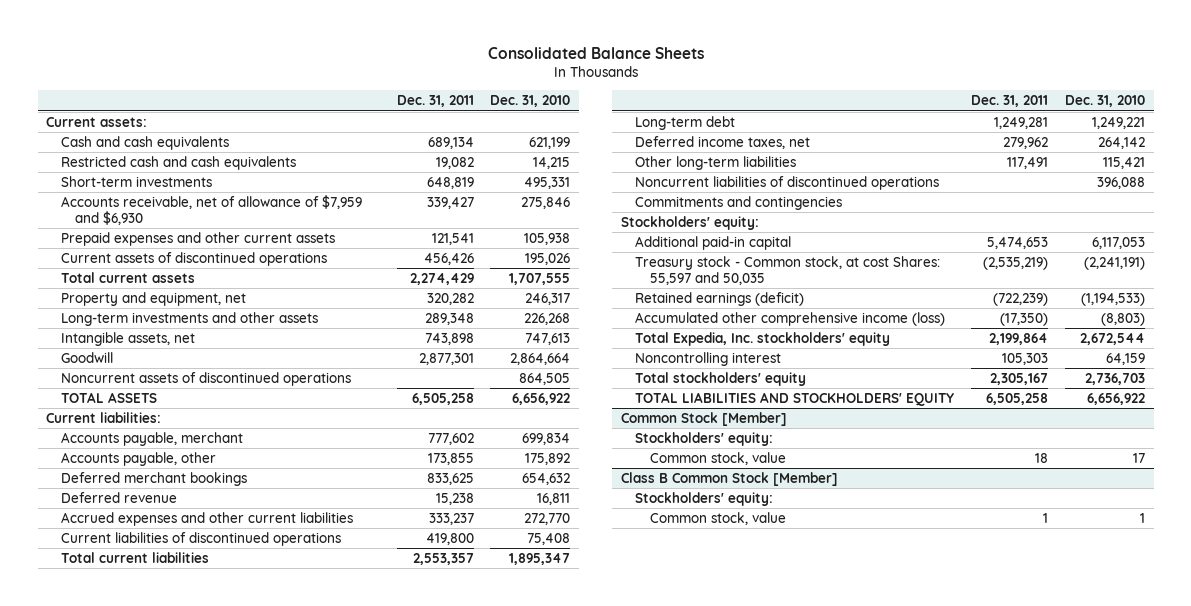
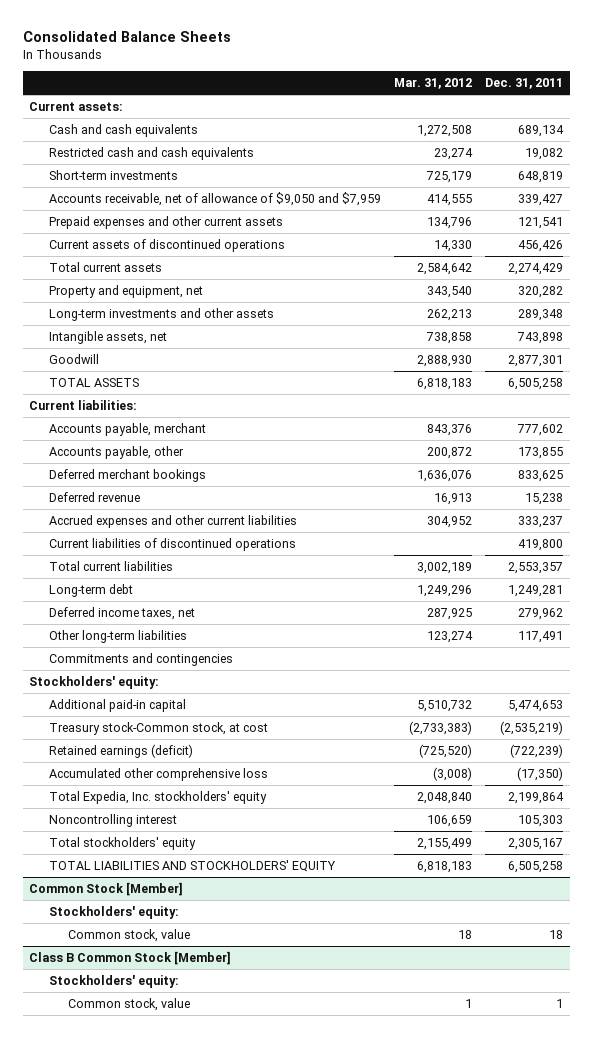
- | Dec. 31, 2011 | Dec. 31, 2010
+ | Mar. 31, 2012 | Dec. 31, 2011
- Accounts receivable, net of allowance of $7,959 and $6,930 | 339,427 | 275,846
+ Accounts receivable, net of allowance of $9,050 and $7,959 | 414,555 | 339,427
- Noncurrent assets of discontinued operations | | 864,505
- Noncurrent liabilities of discontinued operations | | 396,088
- Treasury stock - Common stock, at cost Shares: 55,597 and 50,035 | (2,535,219) | (2,241,191)
+ Treasury stock-Common stock, at cost | (2,733,383) | (2,535,219)
- Accumulated other comprehensive income (loss) | (17,350) | (8,803)
+ Accumulated other comprehensive loss | (3,008) | (17,350)

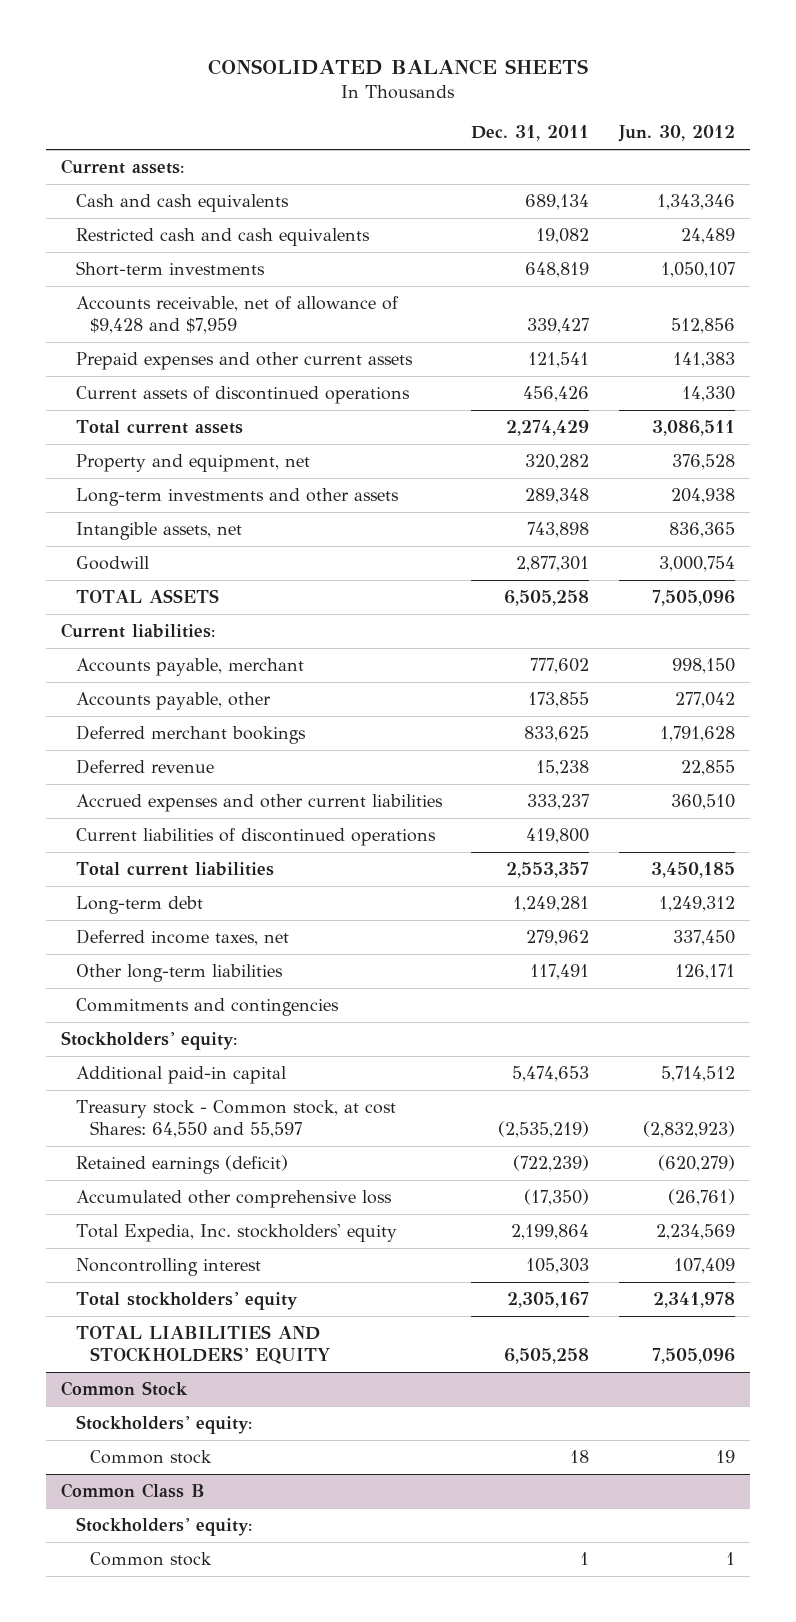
- Consolidated Balance Sheets
+ CONSOLIDATED BALANCE SHEETS
- | Mar. 31, 2012 | Dec. 31, 2011
+ | Dec. 31, 2011 | Jun. 30, 2012
- Accounts receivable, net of allowance of $9,050 and $7,959 | 414,555 | 339,427
+ Accounts receivable, net of allowance of $9,428 and $7,959 | 339,427 | 512,856
- Treasury stock-Common stock, at cost | (2,733,383) | (2,535,219)
+ Treasury stock - Common stock, at cost Shares: 64,550 and 55,597 | (2,535,219) | (2,832,923)
- Common Stock [Member]
+ Common Stock
- Common stock, value | 18 | 18
- Class B Common Stock [Member]
+ Common stock | 18 | 19
+ Common Class B
- Common stock, value | 1 | 1
+ Common stock | 1 | 1

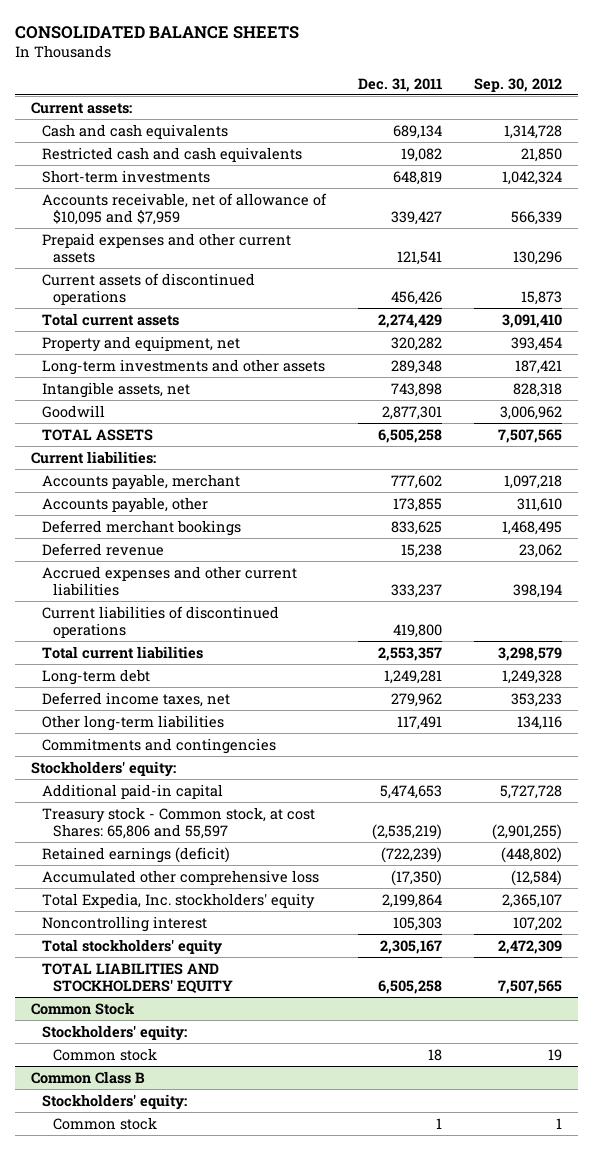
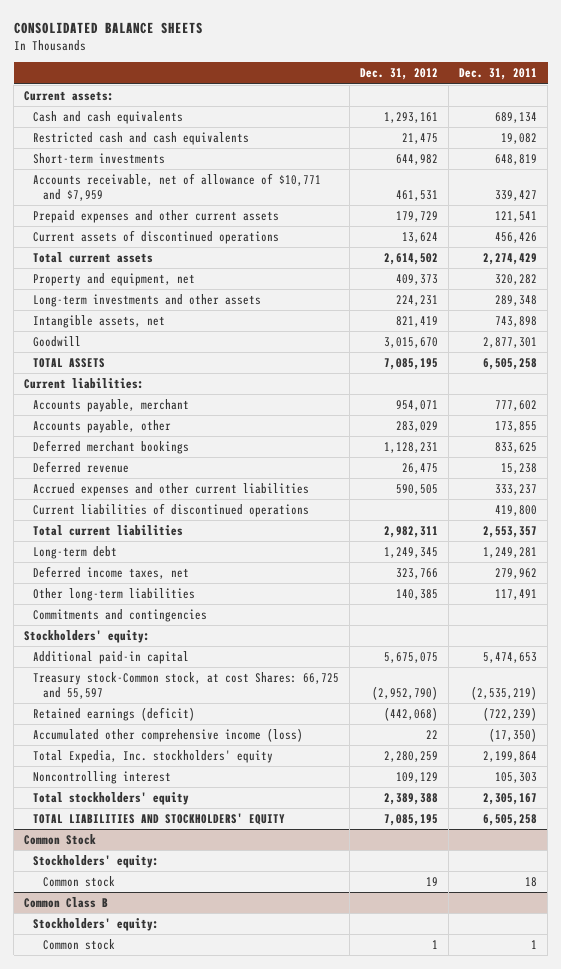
- | Dec. 31, 2011 | Sep. 30, 2012
+ | Dec. 31, 2012 | Dec. 31, 2011
- Accounts receivable, net of allowance of $10,095 and $7,959 | 339,427 | 566,339
+ Accounts receivable, net of allowance of $10,771 and $7,959 | 461,531 | 339,427
- Treasury stock - Common stock, at cost Shares: 65,806 and 55,597 | (2,535,219) | (2,901,255)
+ Treasury stock-Common stock, at cost Shares: 66,725 and 55,597 | (2,952,790) | (2,535,219)
- Accumulated other comprehensive loss | (17,350) | (12,584)
+ Accumulated other comprehensive income (loss) | 22 | (17,350)

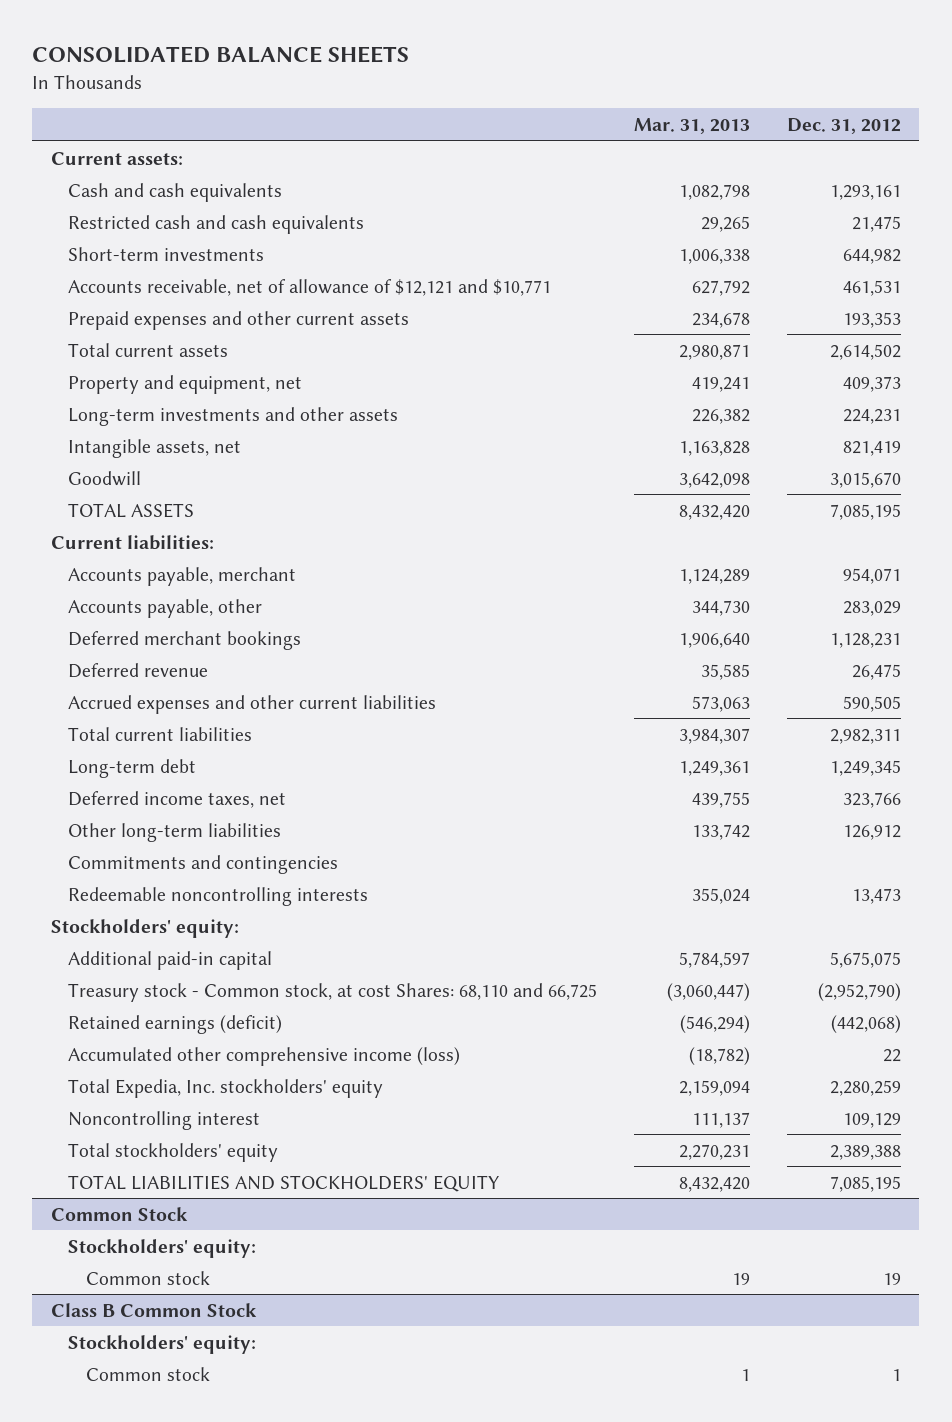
- | Dec. 31, 2012 | Dec. 31, 2011
+ | Mar. 31, 2013 | Dec. 31, 2012
- Accounts receivable, net of allowance of $10,771 and $7,959 | 461,531 | 339,427
- Prepaid expenses and other current assets | 179,729 | 121,541
- Current assets of discontinued operations | 13,624 | 456,426
+ Accounts receivable, net of allowance of $12,121 and $10,771 | 627,792 | 461,531
+ Prepaid expenses and other current assets | 234,678 | 193,353
- Current liabilities of discontinued operations | | 419,800
- Other long-term liabilities | 140,385 | 117,491
+ Other long-term liabilities | 133,742 | 126,912
+ Redeemable noncontrolling interests | 355,024 | 13,473
- Treasury stock-Common stock, at cost Shares: 66,725 and 55,597 | (2,952,790) | (2,535,219)
+ Treasury stock - Common stock, at cost Shares: 68,110 and 66,725 | (3,060,447) | (2,952,790)
- Common Class B
+ Class B Common Stock

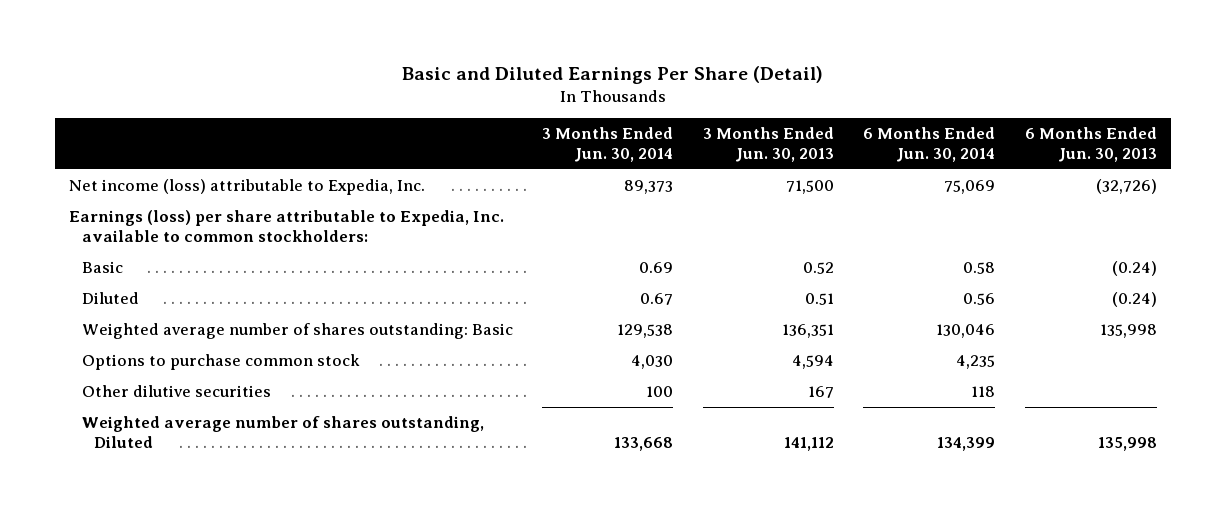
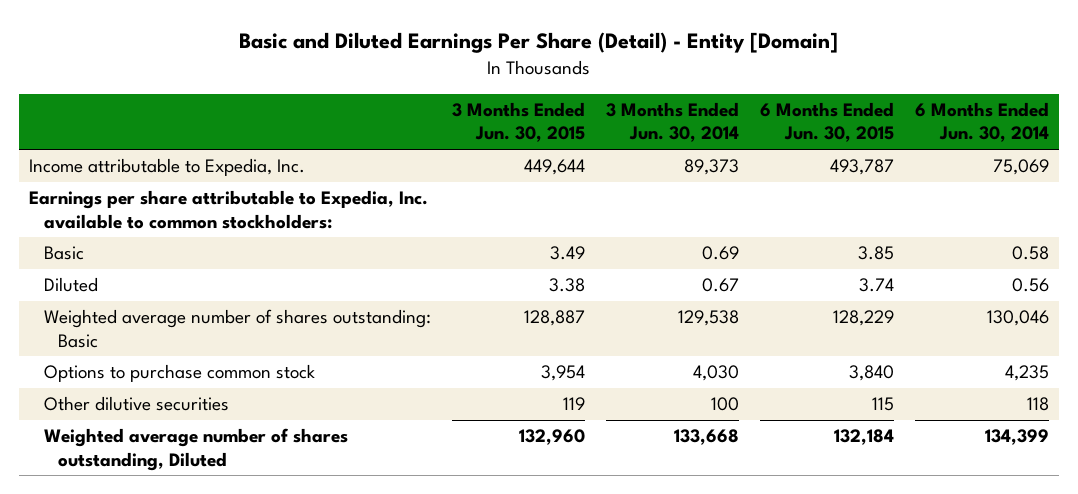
- Basic and Diluted Earnings Per Share (Detail)
+ Basic and Diluted Earnings Per Share (Detail) - Entity [Domain]
- | 3 Months Ended Jun. 30, 2014 | 3 Months Ended Jun. 30, 2013 | 6 Months Ended Jun. 30, 2014 | 6 Months Ended Jun. 30, 2013
+ | 3 Months Ended Jun. 30, 2015 | 3 Months Ended Jun. 30, 2014 | 6 Months Ended Jun. 30, 2015 | 6 Months Ended Jun. 30, 2014
- Net income (loss) attributable to Expedia, Inc. | 89,373 | 71,500 | 75,069 | (32,726)
- Earnings (loss) per share attributable to Expedia, Inc. available to common stockholders:
+ Income attributable to Expedia, Inc. | 449,644 | 89,373 | 493,787 | 75,069
+ Earnings per share attributable to Expedia, Inc. available to common stockholders:

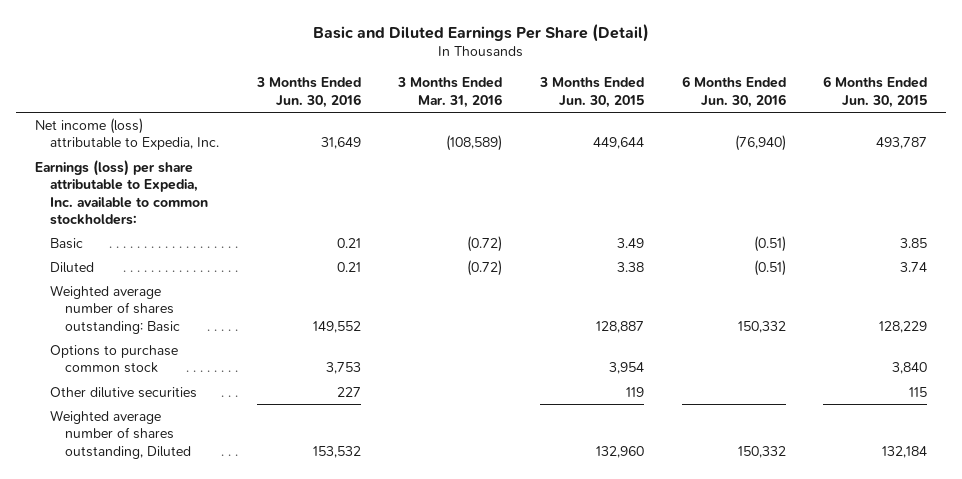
- Basic and Diluted Earnings Per Share (Detail) - Entity [Domain]
+ Basic and Diluted Earnings Per Share (Detail)
- | 3 Months Ended Jun. 30, 2015 | 3 Months Ended Jun. 30, 2014 | 6 Months Ended Jun. 30, 2015 | 6 Months Ended Jun. 30, 2014
+ | 3 Months Ended Jun. 30, 2016 | 3 Months Ended Mar. 31, 2016 | 3 Months Ended Jun. 30, 2015 | 6 Months Ended Jun. 30, 2016 | 6 Months Ended Jun. 30, 2015
- Income attributable to Expedia, Inc. | 449,644 | 89,373 | 493,787 | 75,069
- Earnings per share attributable to Expedia, Inc. available to common stockholders:
+ Net income (loss) attributable to Expedia, Inc. | 31,649 | (108,589) | 449,644 | (76,940) | 493,787
+ Earnings (loss) per share attributable to Expedia, Inc. available to common stockholders:

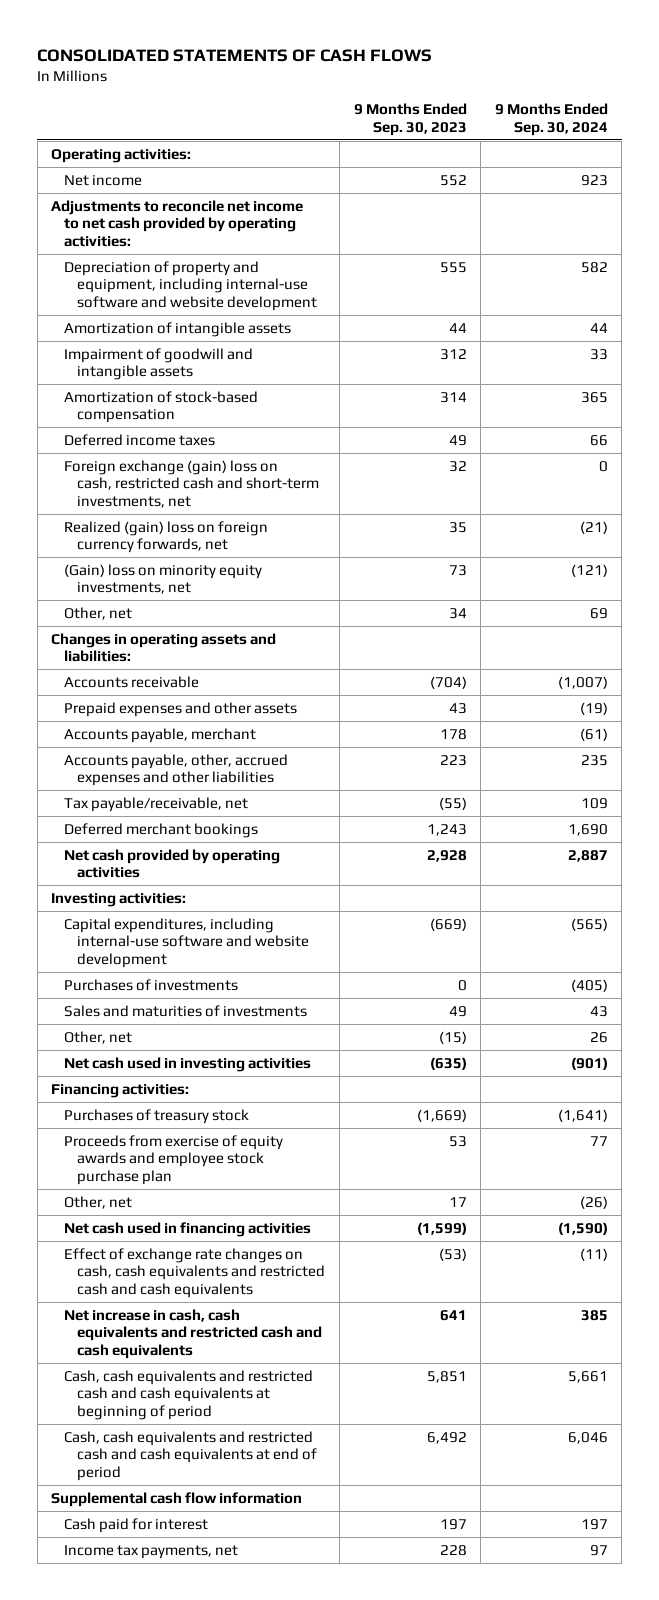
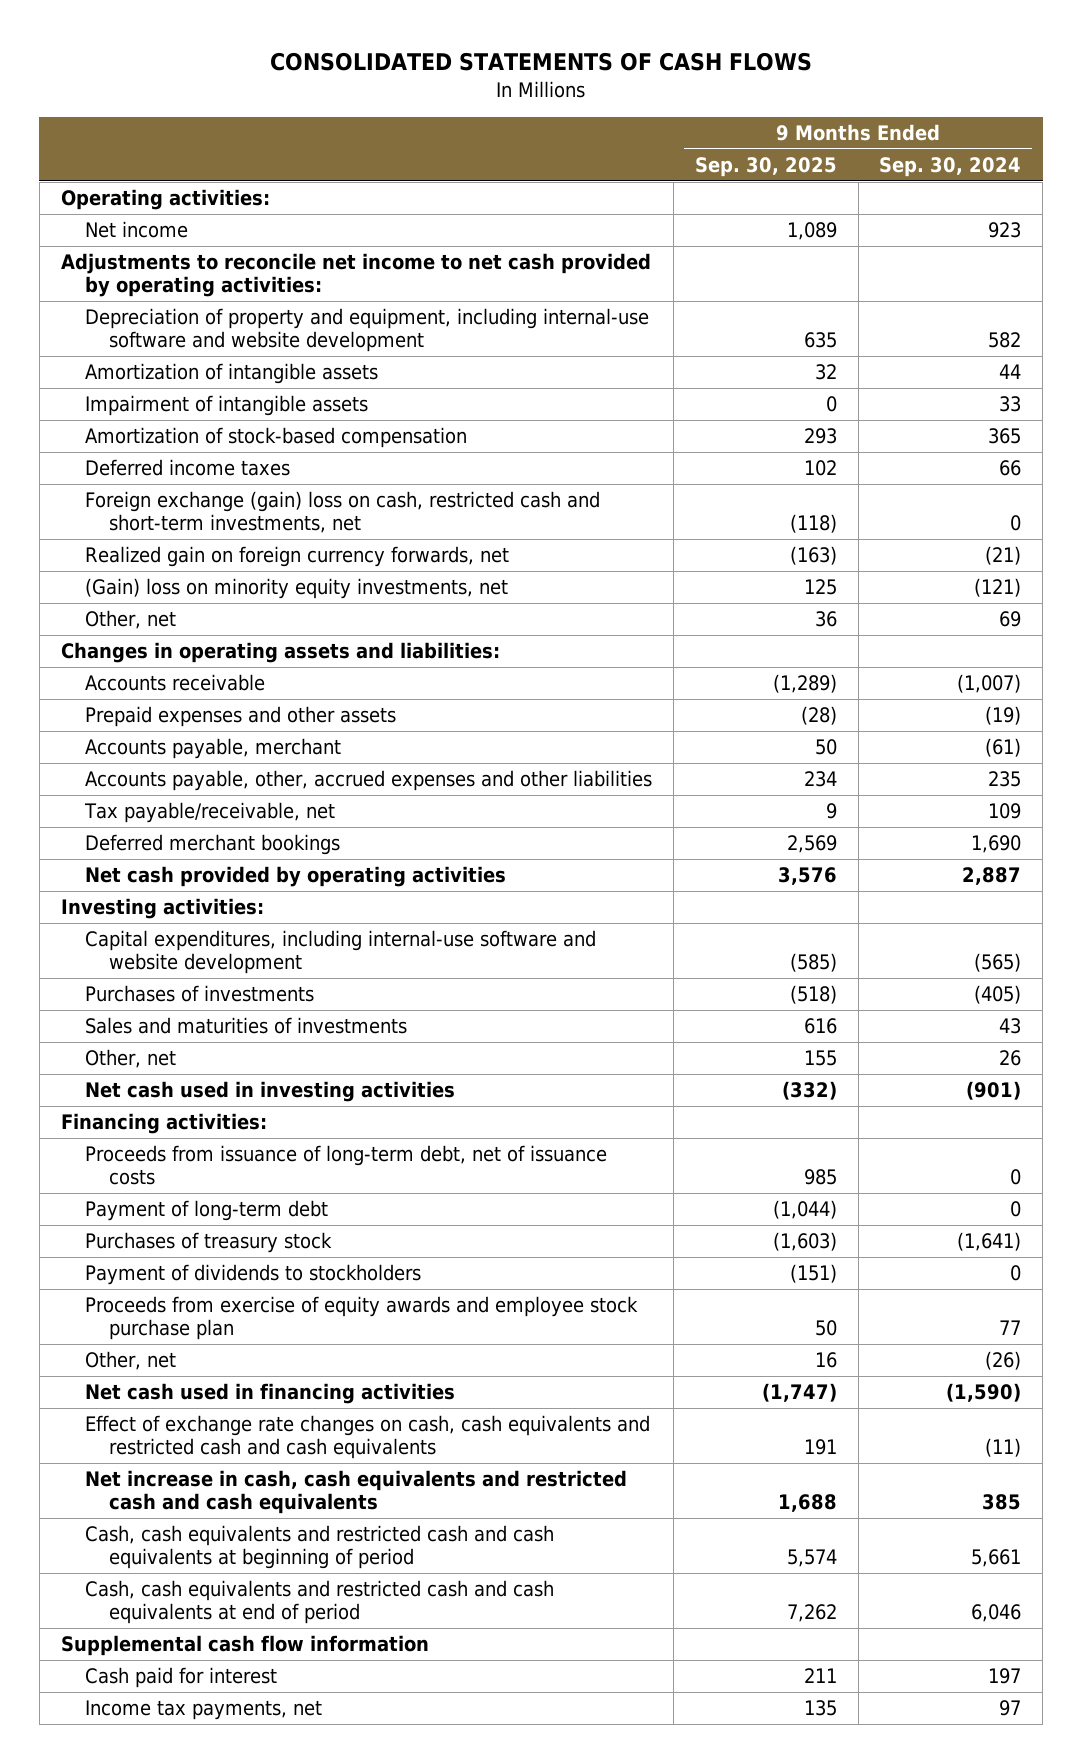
- | 9 Months Ended Sep. 30, 2023 | 9 Months Ended Sep. 30, 2024
+ | 9 Months Ended Sep. 30, 2025 | 9 Months Ended Sep. 30, 2024
- Impairment of goodwill and intangible assets | 312 | 33
+ Impairment of intangible assets | 0 | 33
- Realized (gain) loss on foreign currency forwards, net | 35 | (21)
+ Realized gain on foreign currency forwards, net | (163) | (21)
+ Proceeds from issuance of long-term debt, net of issuance costs | 985 | 0
+ Payment of long-term debt | (1,044) | 0
+ Payment of dividends to stockholders | (151) | 0

